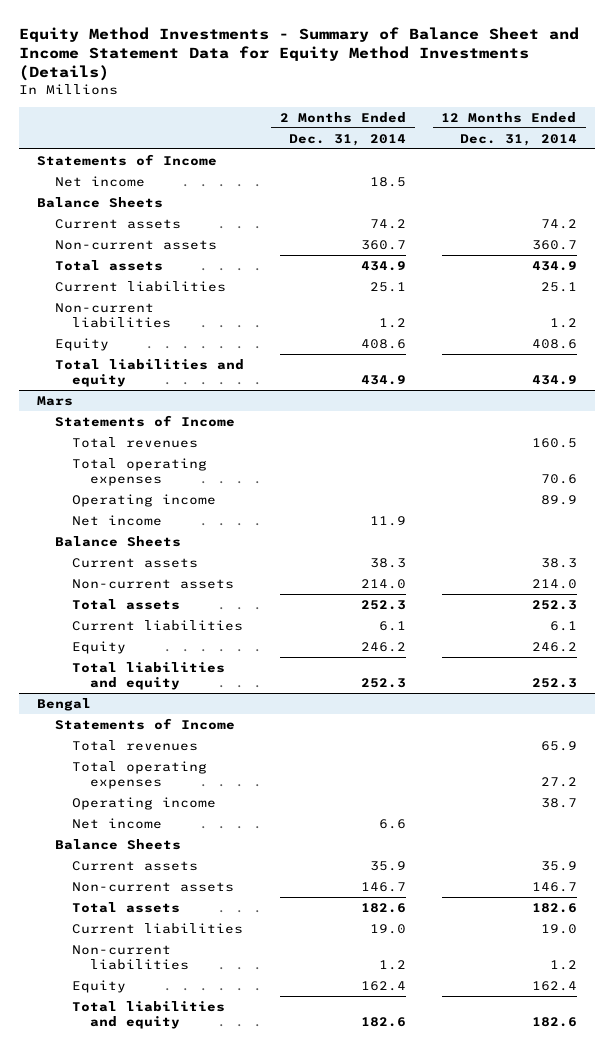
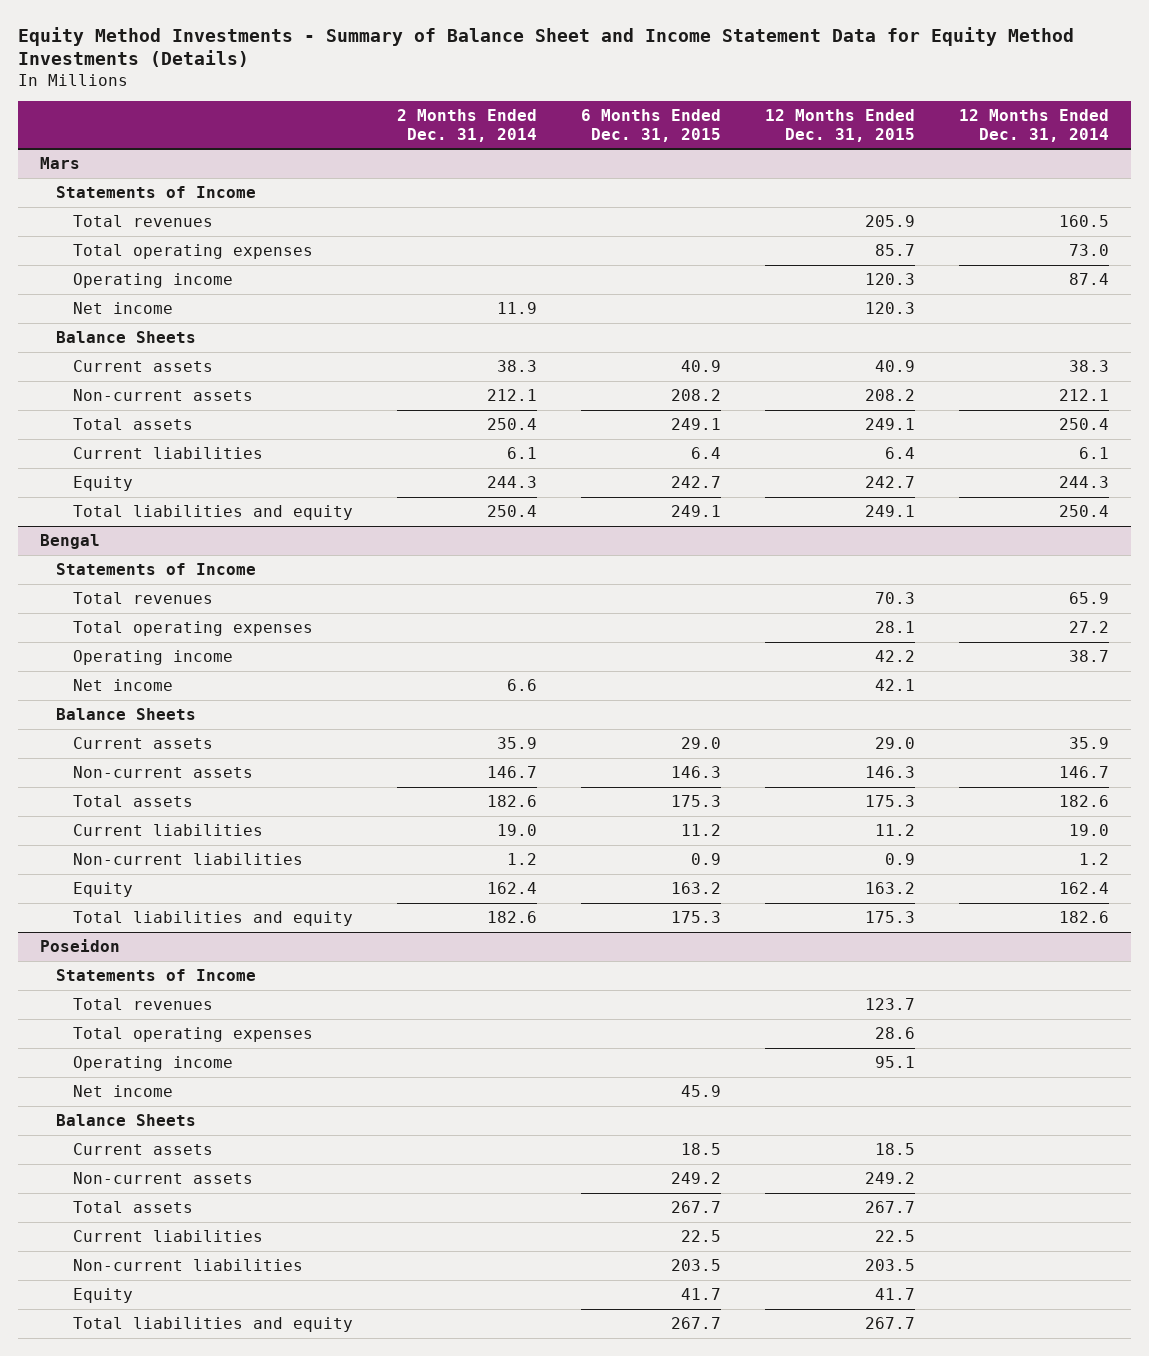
- | 2 Months Ended Dec. 31, 2014 | 12 Months Ended Dec. 31, 2014
+ | 2 Months Ended Dec. 31, 2014 | 6 Months Ended Dec. 31, 2015 | 12 Months Ended Dec. 31, 2015 | 12 Months Ended Dec. 31, 2014
- Statements of Income
- Net income | 18.5 |
- Balance Sheets
- Current assets | 74.2 | 74.2
- Non-current assets | 360.7 | 360.7
- Total assets | 434.9 | 434.9
- Current liabilities | 25.1 | 25.1
- Non-current liabilities | 1.2 | 1.2
- Equity | 408.6 | 408.6
- Total liabilities and equity | 434.9 | 434.9
@ Mars
- Total operating expenses | | 70.6
- Operating income | | 89.9
+ Total operating expenses | | | 85.7 | 73.0
+ Operating income | | | 120.3 | 87.4
- Non-current assets | 214.0 | 214.0
- Total assets | 252.3 | 252.3
+ Non-current assets | 212.1 | 208.2 | 208.2 | 212.1
+ Total assets | 250.4 | 249.1 | 249.1 | 250.4
- Equity | 246.2 | 246.2
- Total liabilities and equity | 252.3 | 252.3
+ Equity | 244.3 | 242.7 | 242.7 | 244.3
+ Total liabilities and equity | 250.4 | 249.1 | 249.1 | 250.4
+ Poseidon
+ Statements of Income
+ Total revenues | | | 123.7 |
+ Total operating expenses | | | 28.6 |
+ Operating income | | | 95.1 |
+ Net income | | 45.9 | |
+ Balance Sheets
+ Current assets | | 18.5 | 18.5 |
+ Non-current assets | | 249.2 | 249.2 |
+ Total assets | | 267.7 | 267.7 |
+ Current liabilities | | 22.5 | 22.5 |
+ Non-current liabilities | | 203.5 | 203.5 |
+ Equity | | 41.7 | 41.7 |
+ Total liabilities and equity | | 267.7 | 267.7 |

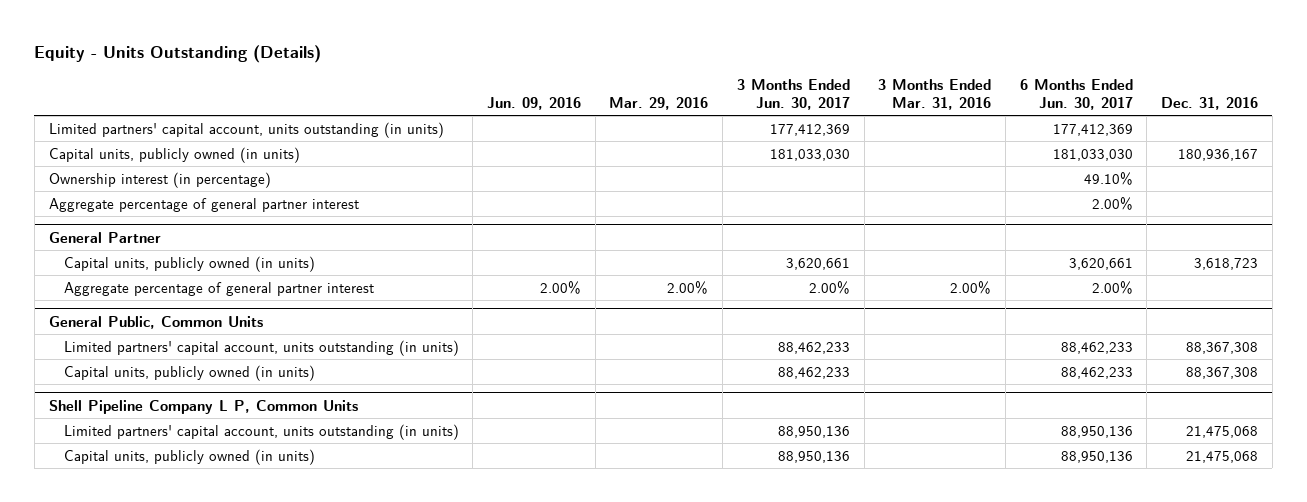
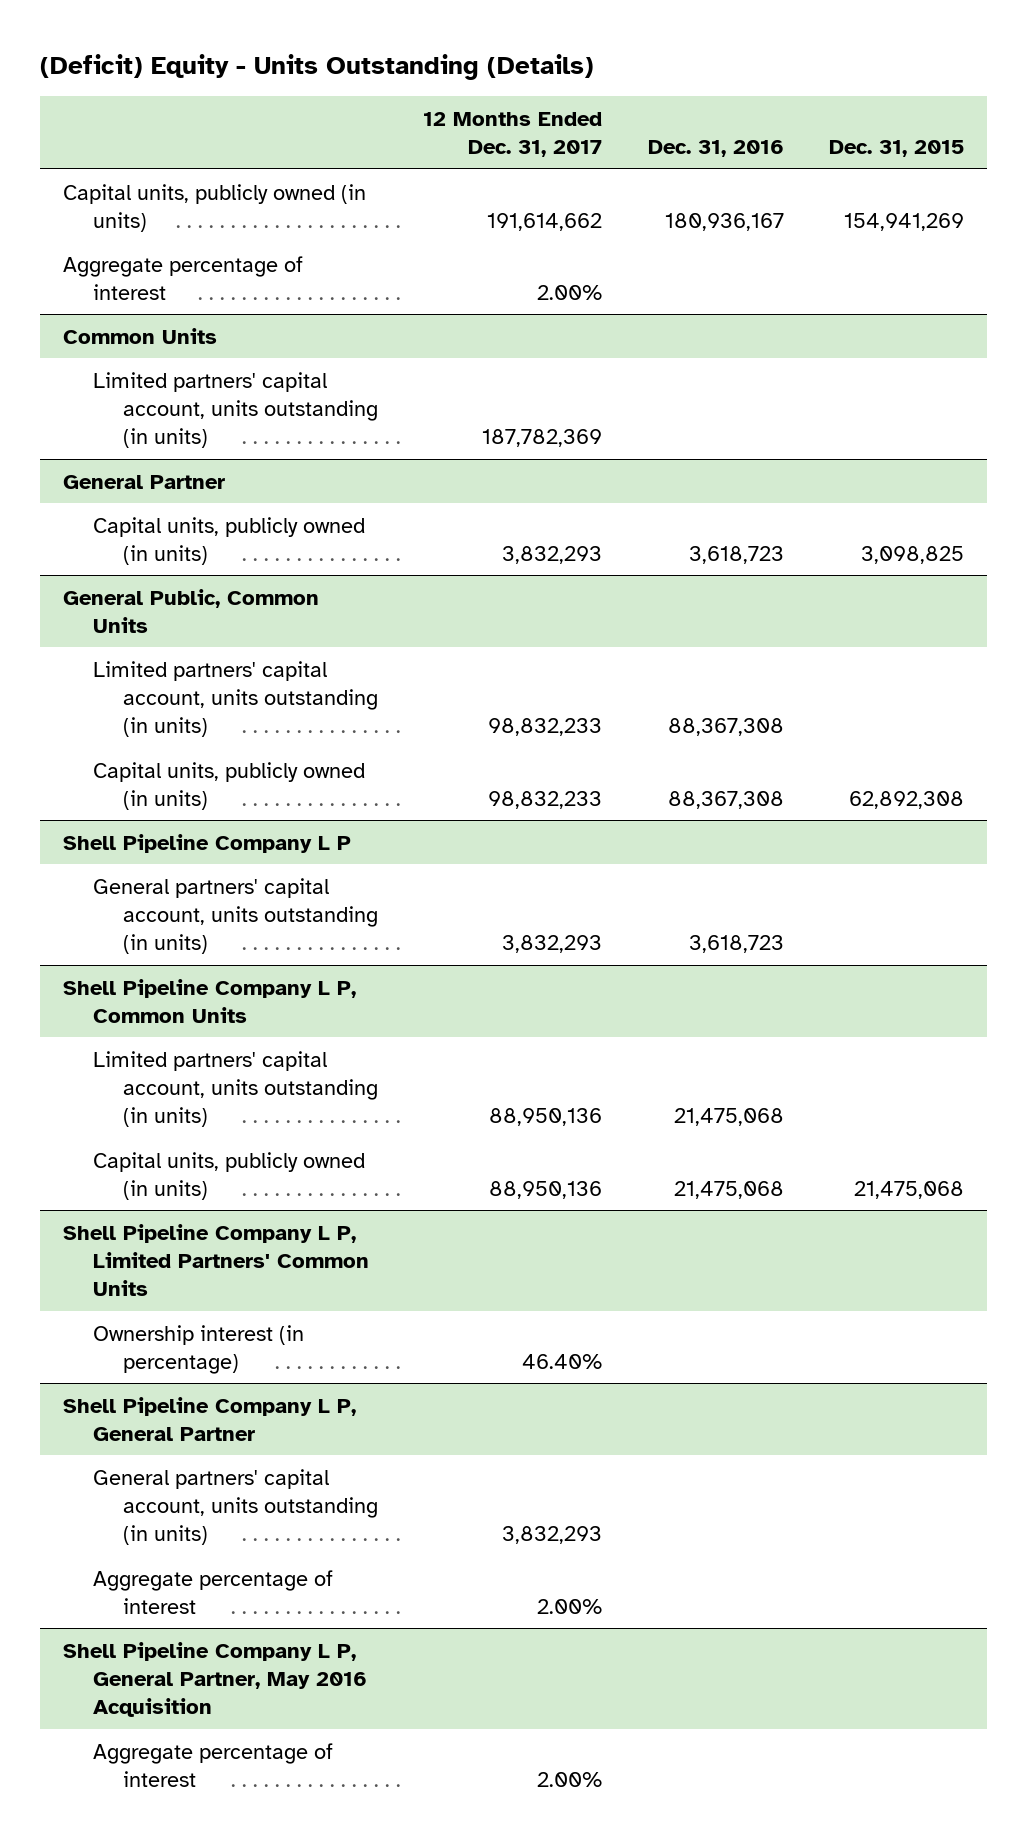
- Equity - Units Outstanding (Details)
+ (Deficit) Equity - Units Outstanding (Details)
- | Jun. 09, 2016 | Mar. 29, 2016 | 3 Months Ended Jun. 30, 2017 | 3 Months Ended Mar. 31, 2016 | 6 Months Ended Jun. 30, 2017 | Dec. 31, 2016
+ | 12 Months Ended Dec. 31, 2017 | Dec. 31, 2016 | Dec. 31, 2015
- Limited partners' capital account, units outstanding (in units) | | | 177,412,369 | | 177,412,369 |
- Ownership interest (in percentage) | | | | | 49.10% |
- Aggregate percentage of general partner interest | | | | | 2.00% |
+ Aggregate percentage of interest | 2.00% | |
+ Common Units
+ Limited partners' capital account, units outstanding (in units) | 187,782,369 | |
@ General Partner
- Aggregate percentage of general partner interest | 2.00% | 2.00% | 2.00% | 2.00% | 2.00% |
+ Shell Pipeline Company L P
+ General partners' capital account, units outstanding (in units) | 3,832,293 | 3,618,723 |
+ Shell Pipeline Company L P, Limited Partners' Common Units
+ Ownership interest (in percentage) | 46.40% | |
+ Shell Pipeline Company L P, General Partner
+ General partners' capital account, units outstanding (in units) | 3,832,293 | |
+ Aggregate percentage of interest | 2.00% | |
+ Shell Pipeline Company L P, General Partner, May 2016 Acquisition
+ Aggregate percentage of interest | 2.00% | |

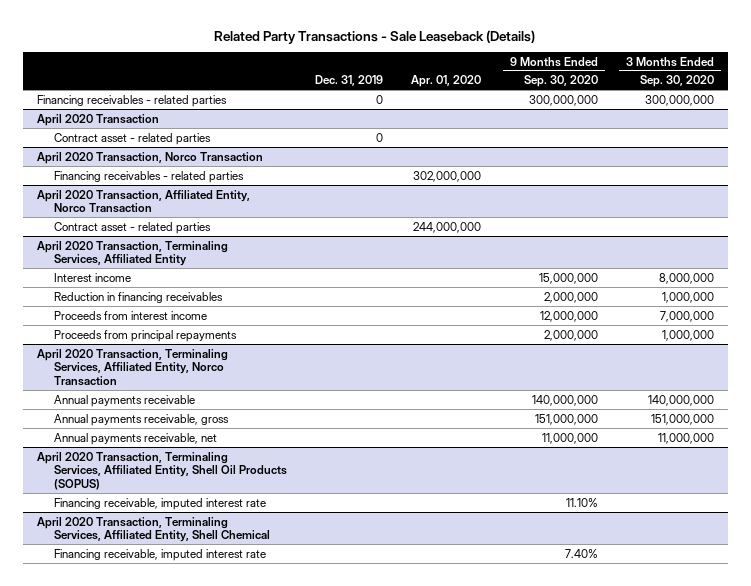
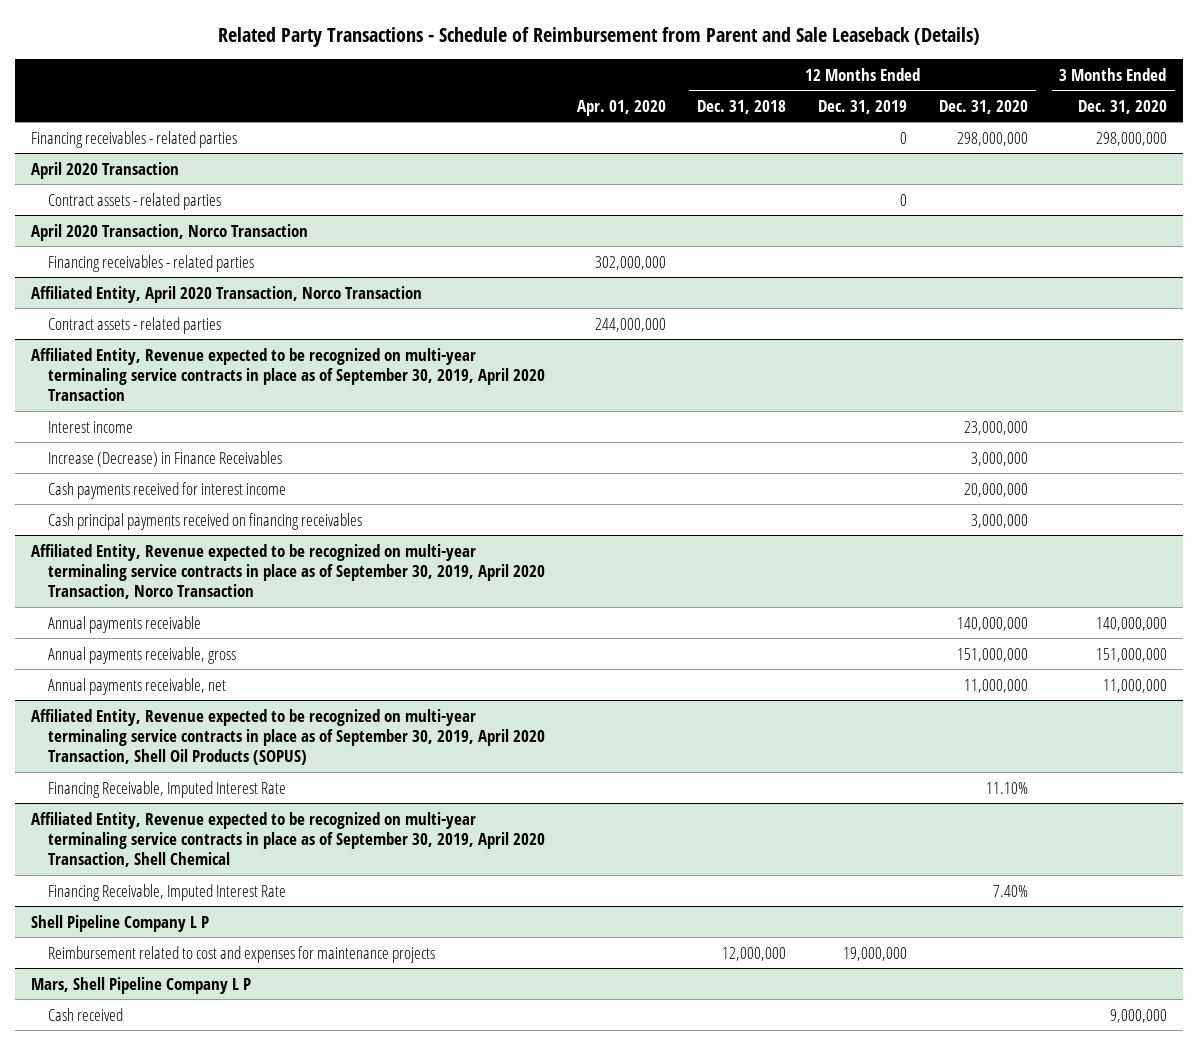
- Related Party Transactions - Sale Leaseback (Details)
+ Related Party Transactions - Schedule of Reimbursement from Parent and Sale Leaseback (Details)
- | Dec. 31, 2019 | Apr. 01, 2020 | 9 Months Ended Sep. 30, 2020 | 3 Months Ended Sep. 30, 2020
+ | Apr. 01, 2020 | 12 Months Ended Dec. 31, 2018 | 12 Months Ended Dec. 31, 2019 | 12 Months Ended Dec. 31, 2020 | 3 Months Ended Dec. 31, 2020
@ April 2020 Transaction
- Contract asset - related parties | 0 | | |
+ Contract assets - related parties | | | 0 | |
- April 2020 Transaction, Affiliated Entity, Norco Transaction
- Contract asset - related parties | | 244,000,000 | |
- April 2020 Transaction, Terminaling Services, Affiliated Entity
- Interest income | | | 15,000,000 | 8,000,000
- Reduction in financing receivables | | | 2,000,000 | 1,000,000
- Proceeds from interest income | | | 12,000,000 | 7,000,000
- Proceeds from principal repayments | | | 2,000,000 | 1,000,000
- April 2020 Transaction, Terminaling Services, Affiliated Entity, Norco Transaction
- Annual payments receivable | | | 140,000,000 | 140,000,000
- Annual payments receivable, gross | | | 151,000,000 | 151,000,000
- Annual payments receivable, net | | | 11,000,000 | 11,000,000
- April 2020 Transaction, Terminaling Services, Affiliated Entity, Shell Oil Products (SOPUS)
- Financing receivable, imputed interest rate | | | 11.10% |
- April 2020 Transaction, Terminaling Services, Affiliated Entity, Shell Chemical
- Financing receivable, imputed interest rate | | | 7.40% |
+ Affiliated Entity, April 2020 Transaction, Norco Transaction
+ Contract assets - related parties | 244,000,000 | | | |
+ Affiliated Entity, Revenue expected to be recognized on multi-year terminaling service contracts in place as of September 30, 2019, April 2020 Transaction
+ Interest income | | | | 23,000,000 |
+ Increase (Decrease) in Finance Receivables | | | | 3,000,000 |
+ Cash payments received for interest income | | | | 20,000,000 |
+ Cash principal payments received on financing receivables | | | | 3,000,000 |
+ Affiliated Entity, Revenue expected to be recognized on multi-year terminaling service contracts in place as of September 30, 2019, April 2020 Transaction, Norco Transaction
+ Annual payments receivable | | | | 140,000,000 | 140,000,000
+ Annual payments receivable, gross | | | | 151,000,000 | 151,000,000
+ Annual payments receivable, net | | | | 11,000,000 | 11,000,000
+ Affiliated Entity, Revenue expected to be recognized on multi-year terminaling service contracts in place as of September 30, 2019, April 2020 Transaction, Shell Oil Products (SOPUS)
+ Financing Receivable, Imputed Interest Rate | | | | 11.10% |
+ Affiliated Entity, Revenue expected to be recognized on multi-year terminaling service contracts in place as of September 30, 2019, April 2020 Transaction, Shell Chemical
+ Financing Receivable, Imputed Interest Rate | | | | 7.40% |
+ Shell Pipeline Company L P
+ Reimbursement related to cost and expenses for maintenance projects | | 12,000,000 | 19,000,000 | |
+ Mars, Shell Pipeline Company L P
+ Cash received | | | | | 9,000,000

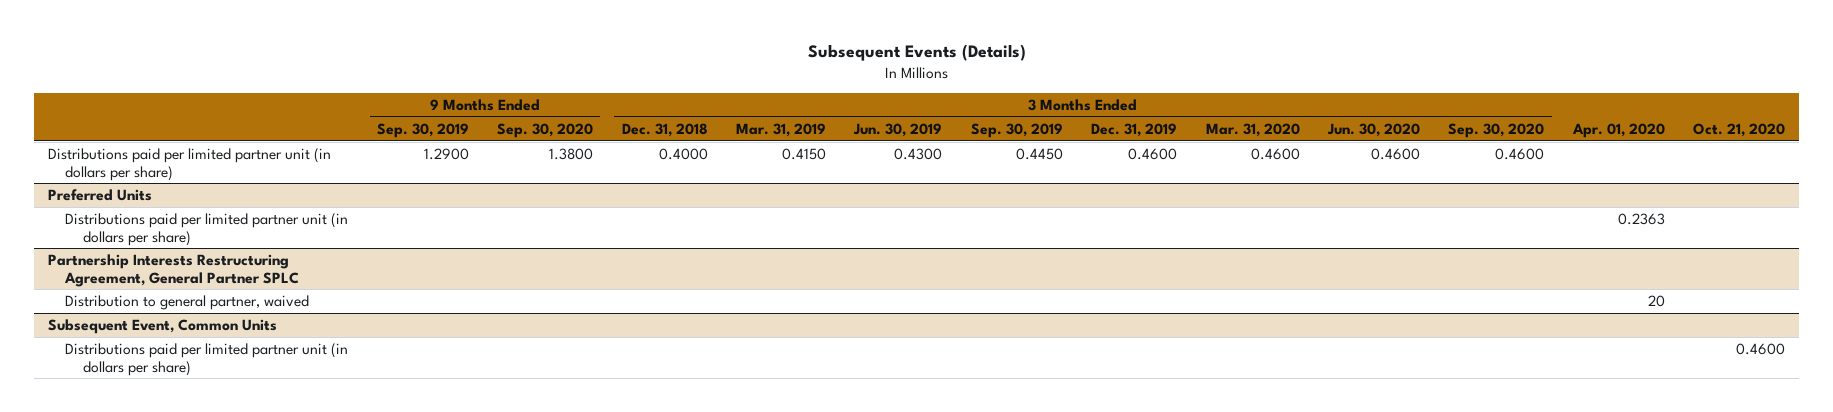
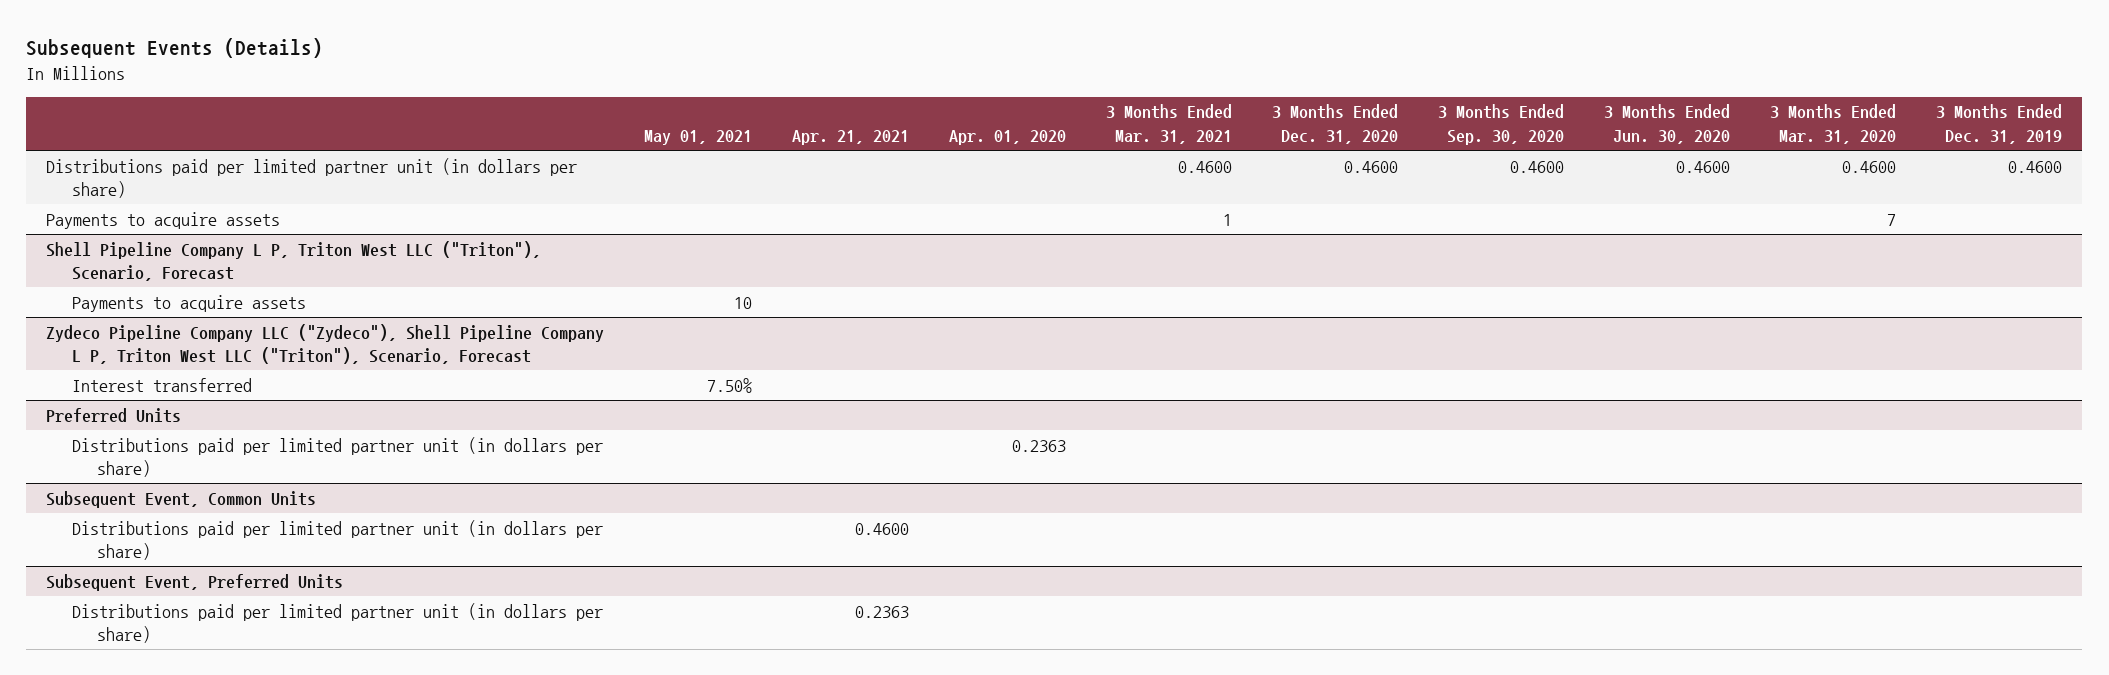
- | 9 Months Ended Sep. 30, 2019 | 9 Months Ended Sep. 30, 2020 | 3 Months Ended Dec. 31, 2018 | 3 Months Ended Mar. 31, 2019 | 3 Months Ended Jun. 30, 2019 | 3 Months Ended Sep. 30, 2019 | 3 Months Ended Dec. 31, 2019 | 3 Months Ended Mar. 31, 2020 | 3 Months Ended Jun. 30, 2020 | 3 Months Ended Sep. 30, 2020 | Apr. 01, 2020 | Oct. 21, 2020
+ | May 01, 2021 | Apr. 21, 2021 | Apr. 01, 2020 | 3 Months Ended Mar. 31, 2021 | 3 Months Ended Dec. 31, 2020 | 3 Months Ended Sep. 30, 2020 | 3 Months Ended Jun. 30, 2020 | 3 Months Ended Mar. 31, 2020 | 3 Months Ended Dec. 31, 2019
+ Payments to acquire assets | | | | 1 | | | | 7 |
+ Shell Pipeline Company L P, Triton West LLC ("Triton"), Scenario, Forecast
+ Payments to acquire assets | 10 | | | | | | | |
+ Zydeco Pipeline Company LLC ("Zydeco"), Shell Pipeline Company L P, Triton West LLC ("Triton"), Scenario, Forecast
+ Interest transferred | 7.50% | | | | | | | |
- Partnership Interests Restructuring Agreement, General Partner SPLC
- Distribution to general partner, waived | | | | | | | | | | | 20 |
+ Subsequent Event, Preferred Units
+ Distributions paid per limited partner unit (in dollars per share) | | 0.2363 | | | | | | |

